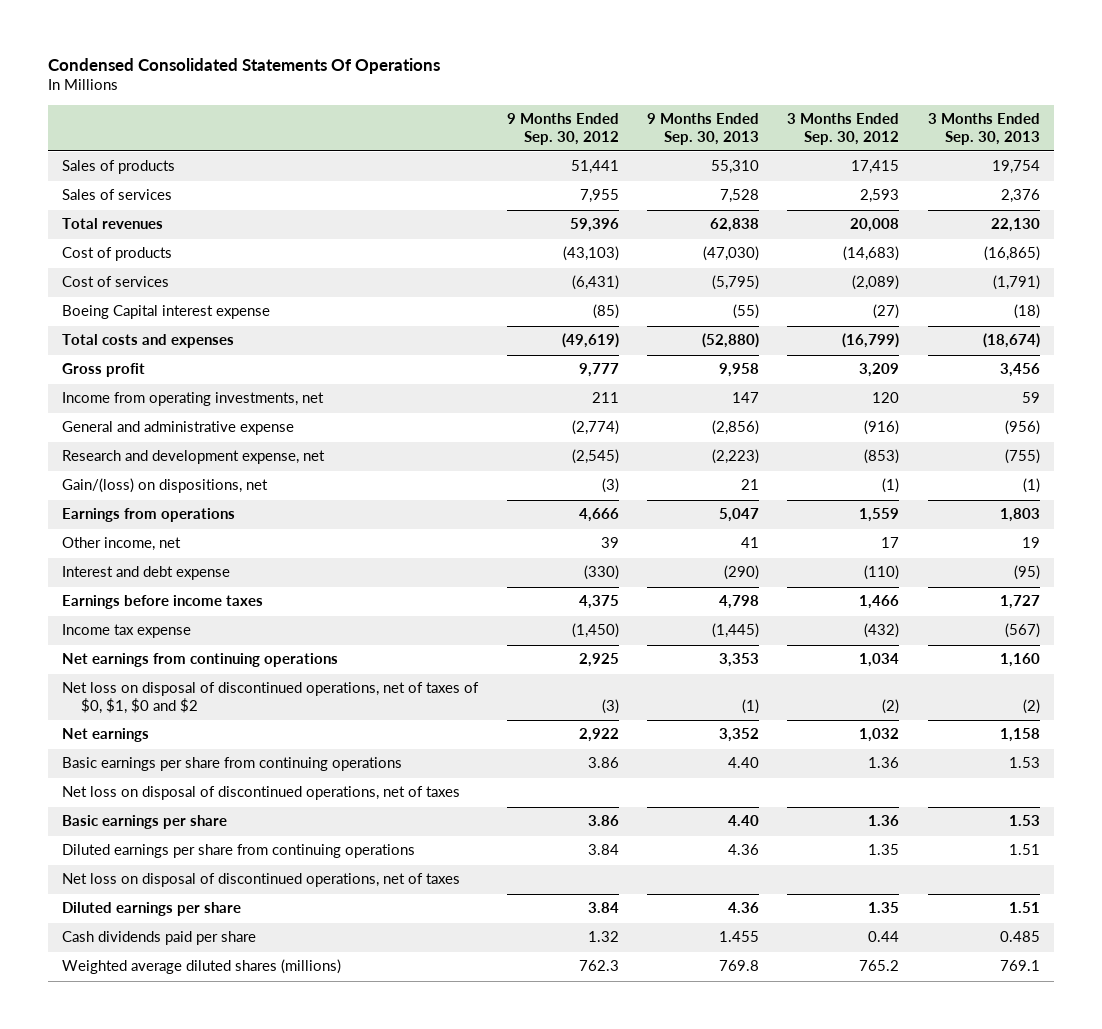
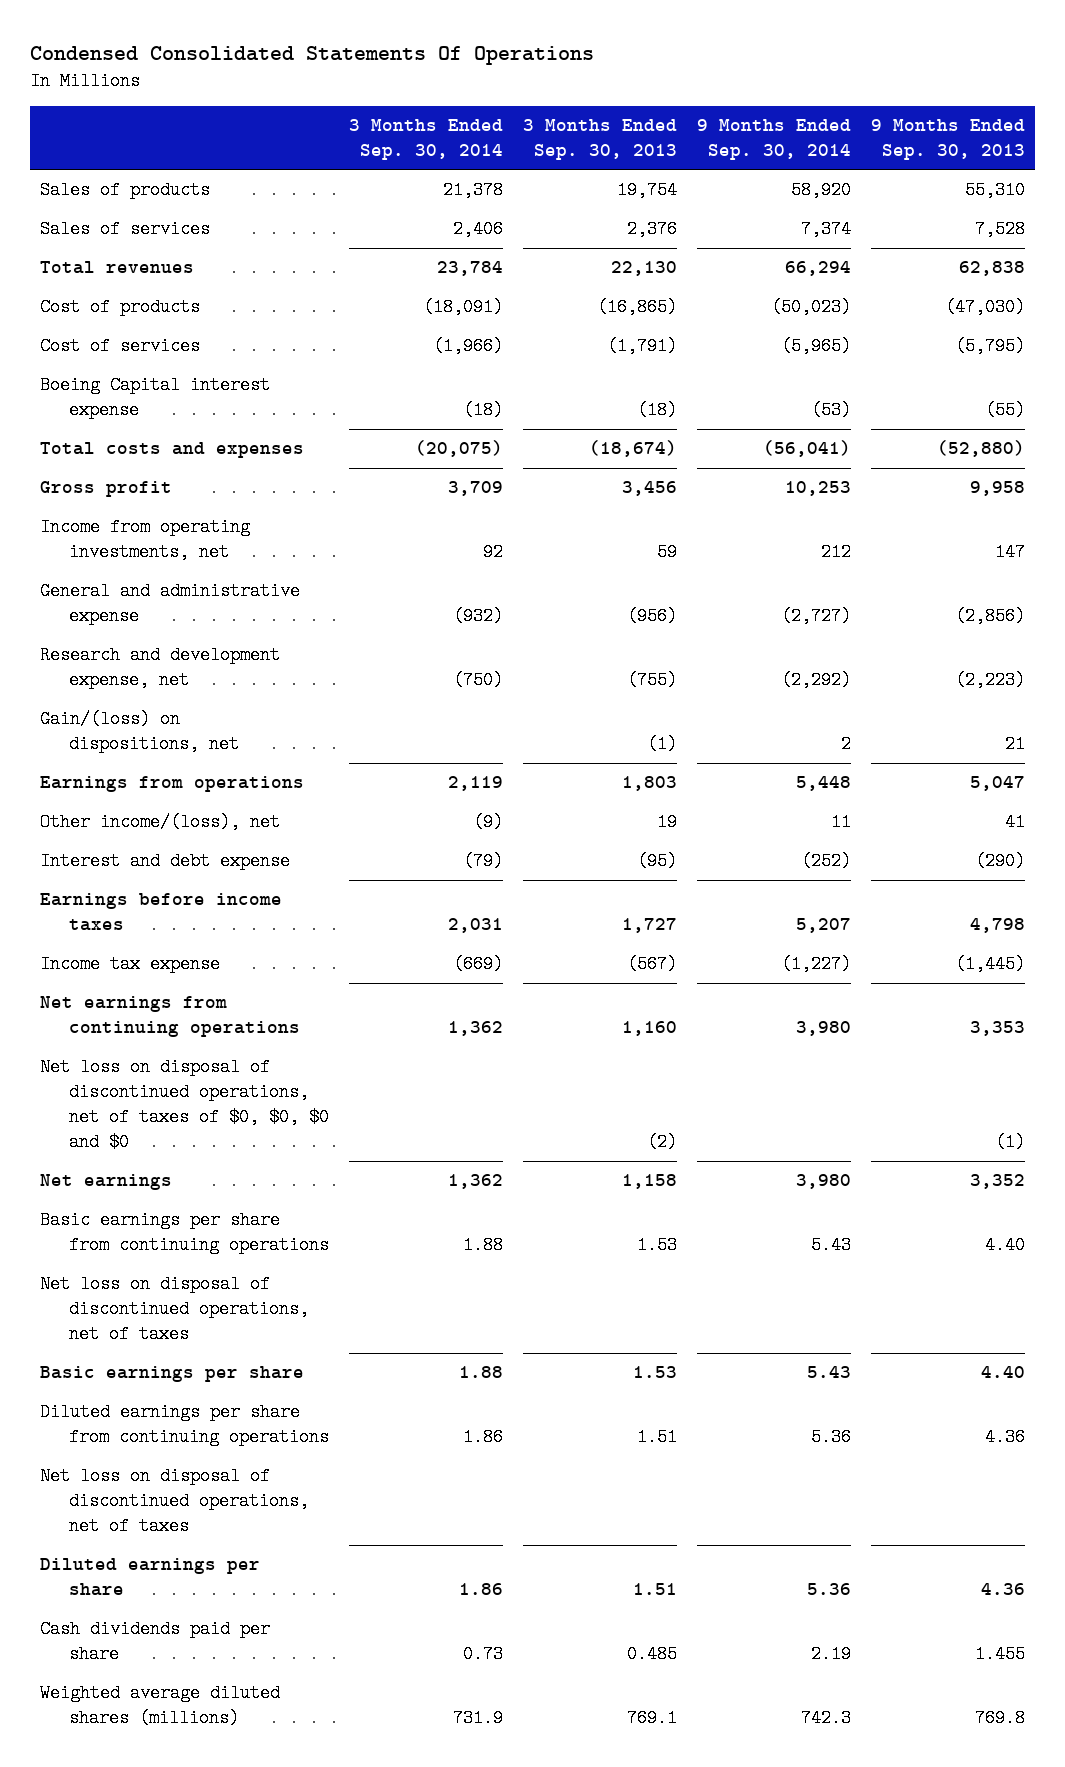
- | 9 Months Ended Sep. 30, 2012 | 9 Months Ended Sep. 30, 2013 | 3 Months Ended Sep. 30, 2012 | 3 Months Ended Sep. 30, 2013
+ | 3 Months Ended Sep. 30, 2014 | 3 Months Ended Sep. 30, 2013 | 9 Months Ended Sep. 30, 2014 | 9 Months Ended Sep. 30, 2013
- Other income, net | 39 | 41 | 17 | 19
+ Other income/(loss), net | (9) | 19 | 11 | 41
- Net loss on disposal of discontinued operations, net of taxes of $0, $1, $0 and $2 | (3) | (1) | (2) | (2)
+ Net loss on disposal of discontinued operations, net of taxes of $0, $0, $0 and $0 | | (2) | | (1)

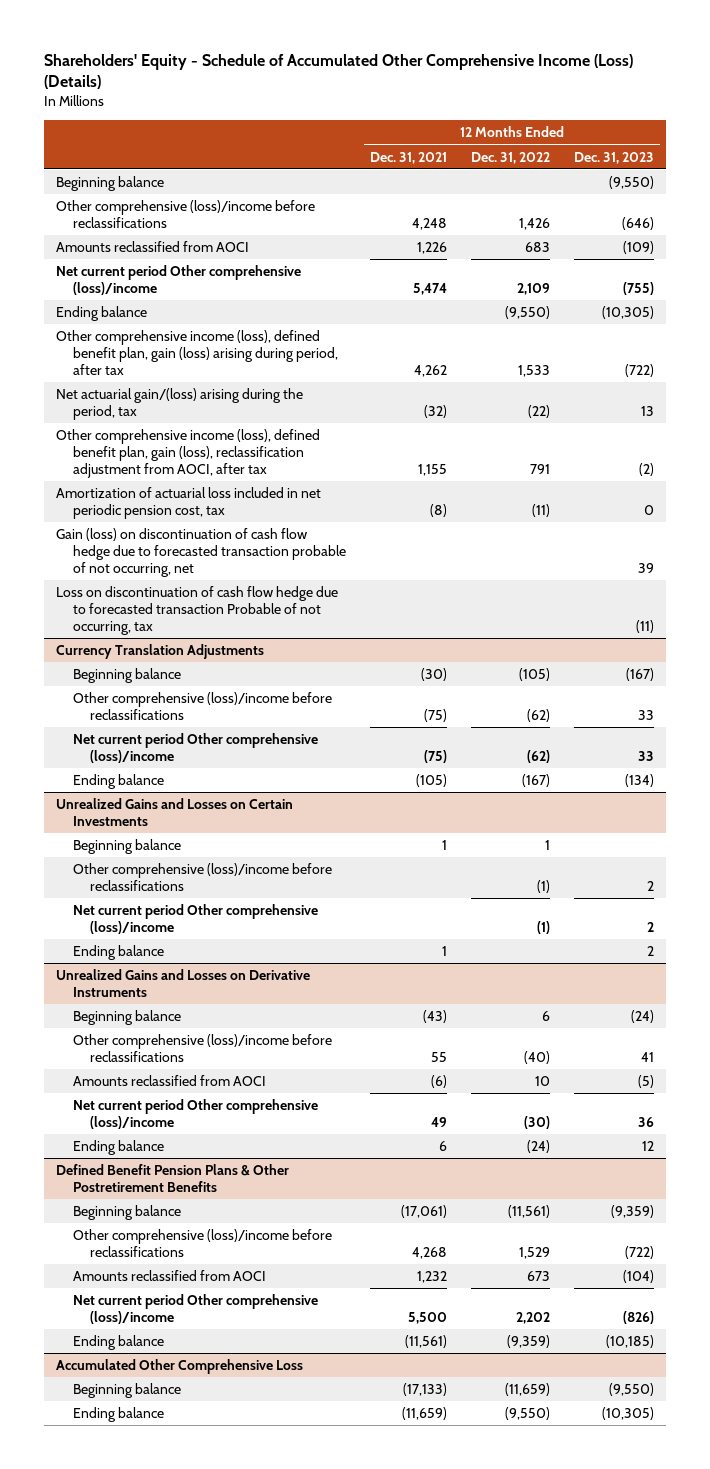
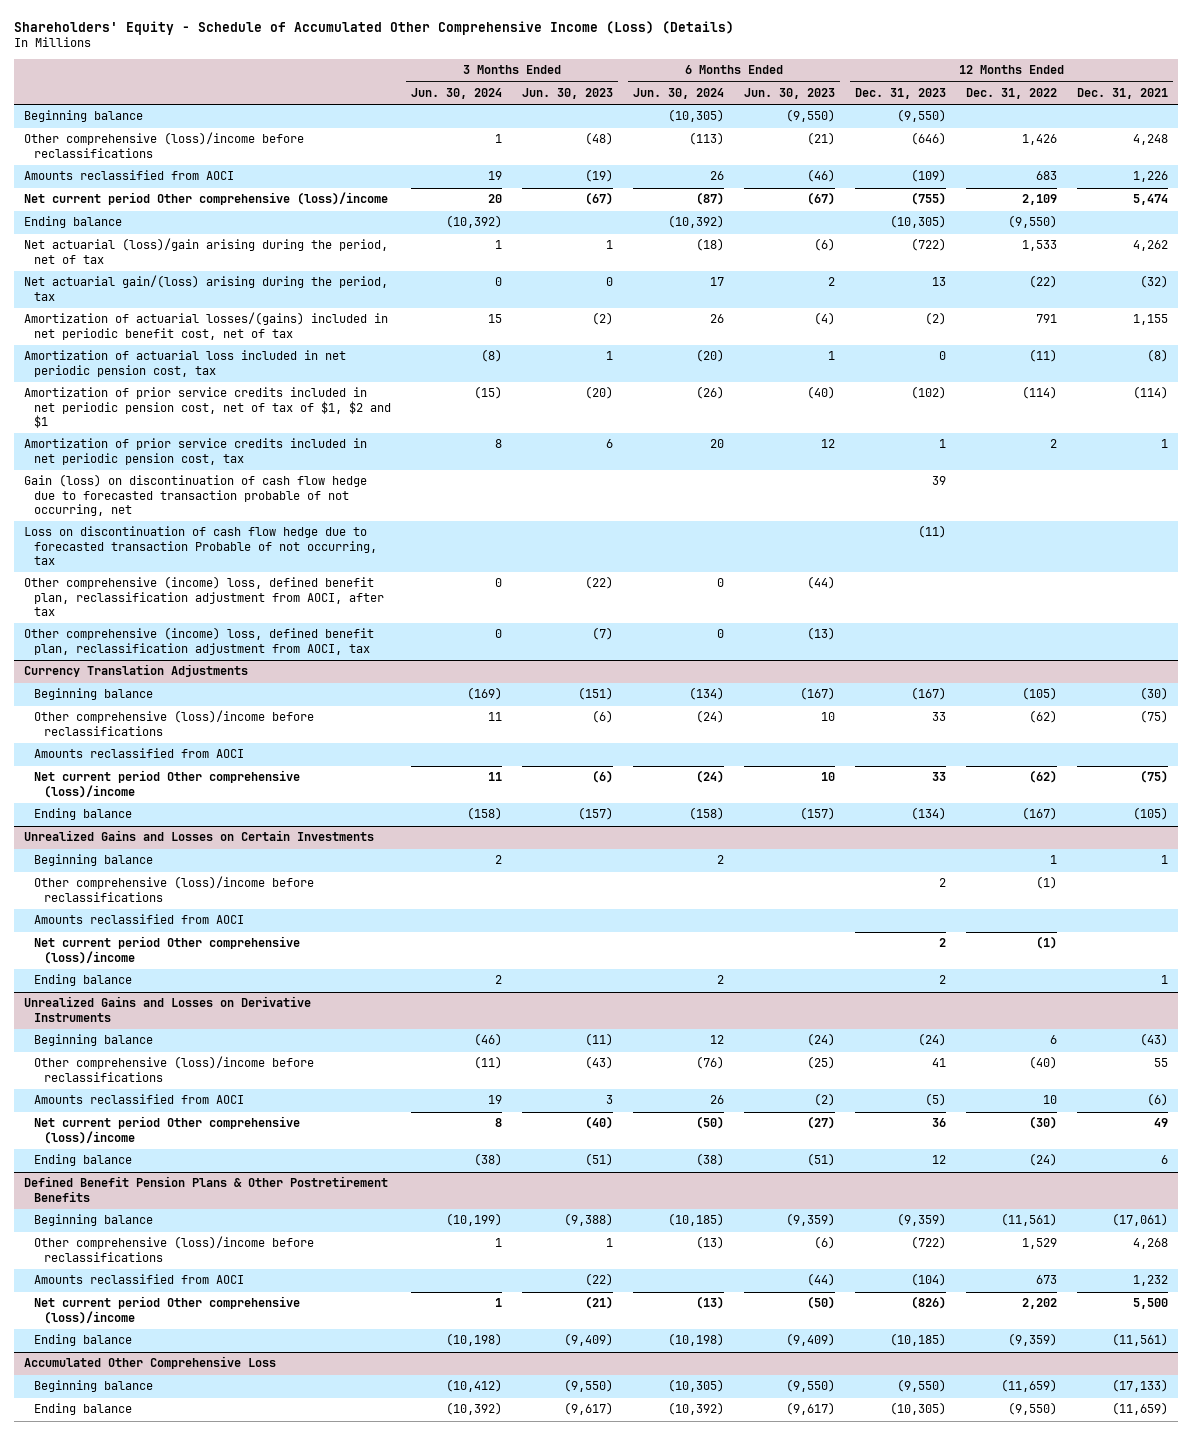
- | 12 Months Ended Dec. 31, 2021 | 12 Months Ended Dec. 31, 2022 | 12 Months Ended Dec. 31, 2023
+ | 3 Months Ended Jun. 30, 2024 | 3 Months Ended Jun. 30, 2023 | 6 Months Ended Jun. 30, 2024 | 6 Months Ended Jun. 30, 2023 | 12 Months Ended Dec. 31, 2023 | 12 Months Ended Dec. 31, 2022 | 12 Months Ended Dec. 31, 2021
- Other comprehensive income (loss), defined benefit plan, gain (loss) arising during period, after tax | 4,262 | 1,533 | (722)
+ Net actuarial (loss)/gain arising during the period, net of tax | 1 | 1 | (18) | (6) | (722) | 1,533 | 4,262
- Other comprehensive income (loss), defined benefit plan, gain (loss), reclassification adjustment from AOCI, after tax | 1,155 | 791 | (2)
+ Amortization of actuarial losses/(gains) included in net periodic benefit cost, net of tax | 15 | (2) | 26 | (4) | (2) | 791 | 1,155
+ Amortization of prior service credits included in net periodic pension cost, net of tax of $1, $2 and $1 | (15) | (20) | (26) | (40) | (102) | (114) | (114)
+ Amortization of prior service credits included in net periodic pension cost, tax | 8 | 6 | 20 | 12 | 1 | 2 | 1
+ Other comprehensive (income) loss, defined benefit plan, reclassification adjustment from AOCI, after tax | 0 | (22) | 0 | (44) | | |
+ Other comprehensive (income) loss, defined benefit plan, reclassification adjustment from AOCI, tax | 0 | (7) | 0 | (13) | | |
@ Currency Translation Adjustments
+ Amounts reclassified from AOCI
@ Unrealized Gains and Losses on Certain Investments
+ Amounts reclassified from AOCI

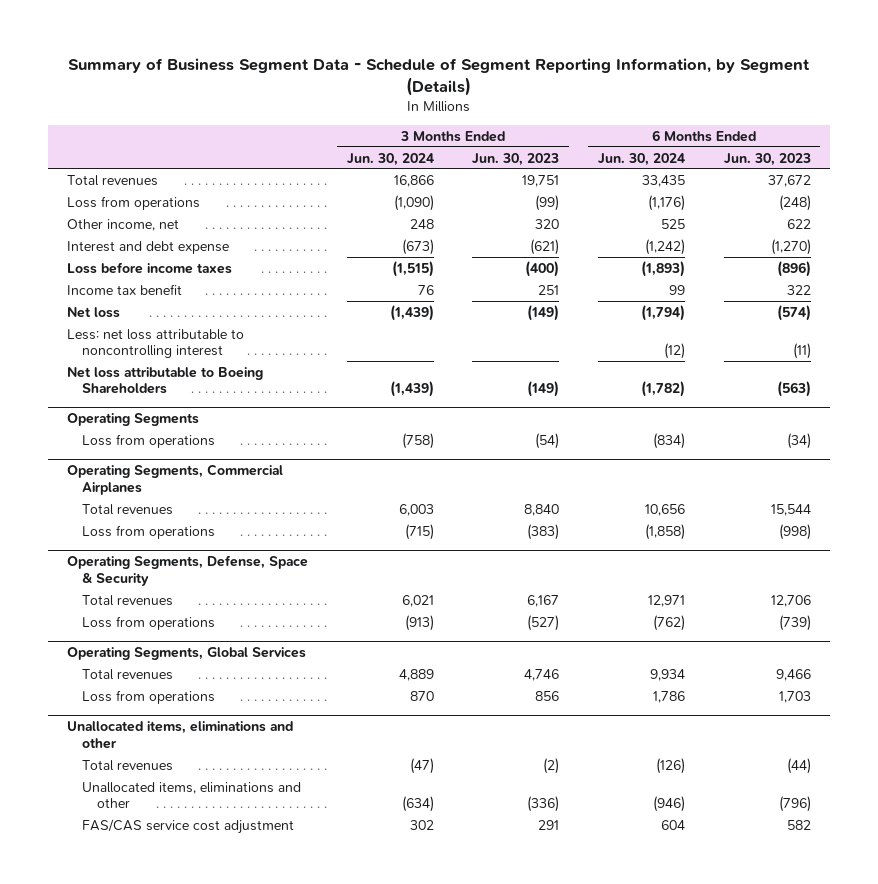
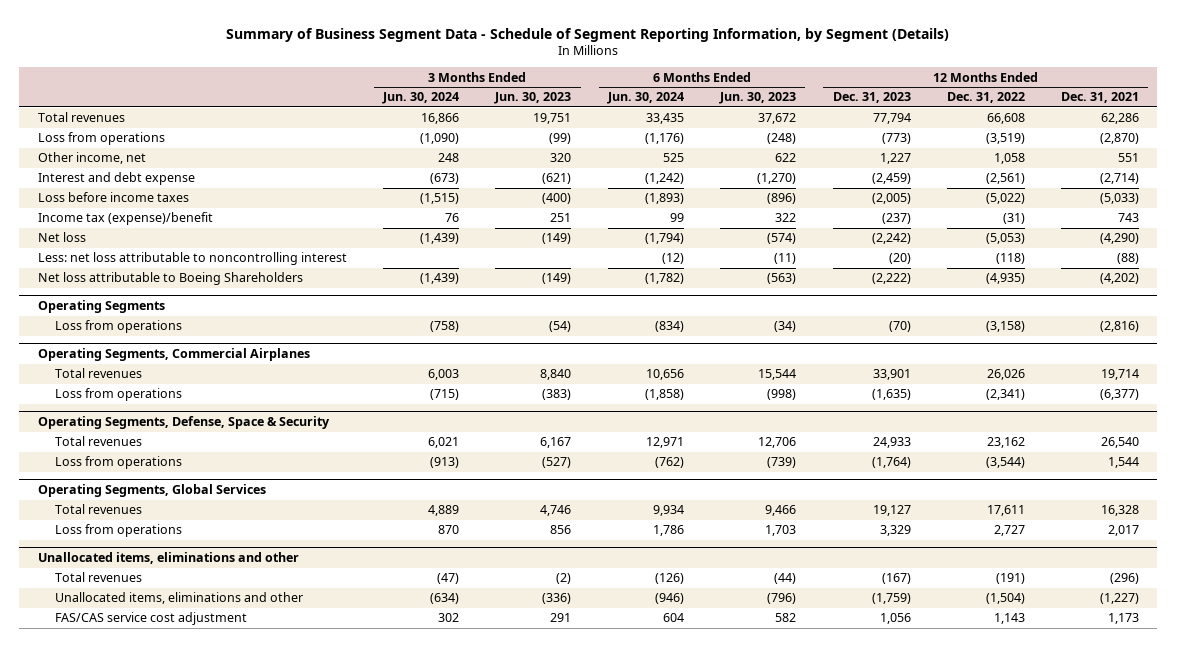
- | 3 Months Ended Jun. 30, 2024 | 3 Months Ended Jun. 30, 2023 | 6 Months Ended Jun. 30, 2024 | 6 Months Ended Jun. 30, 2023
+ | 3 Months Ended Jun. 30, 2024 | 3 Months Ended Jun. 30, 2023 | 6 Months Ended Jun. 30, 2024 | 6 Months Ended Jun. 30, 2023 | 12 Months Ended Dec. 31, 2023 | 12 Months Ended Dec. 31, 2022 | 12 Months Ended Dec. 31, 2021
- Income tax benefit | 76 | 251 | 99 | 322
+ Income tax (expense)/benefit | 76 | 251 | 99 | 322 | (237) | (31) | 743

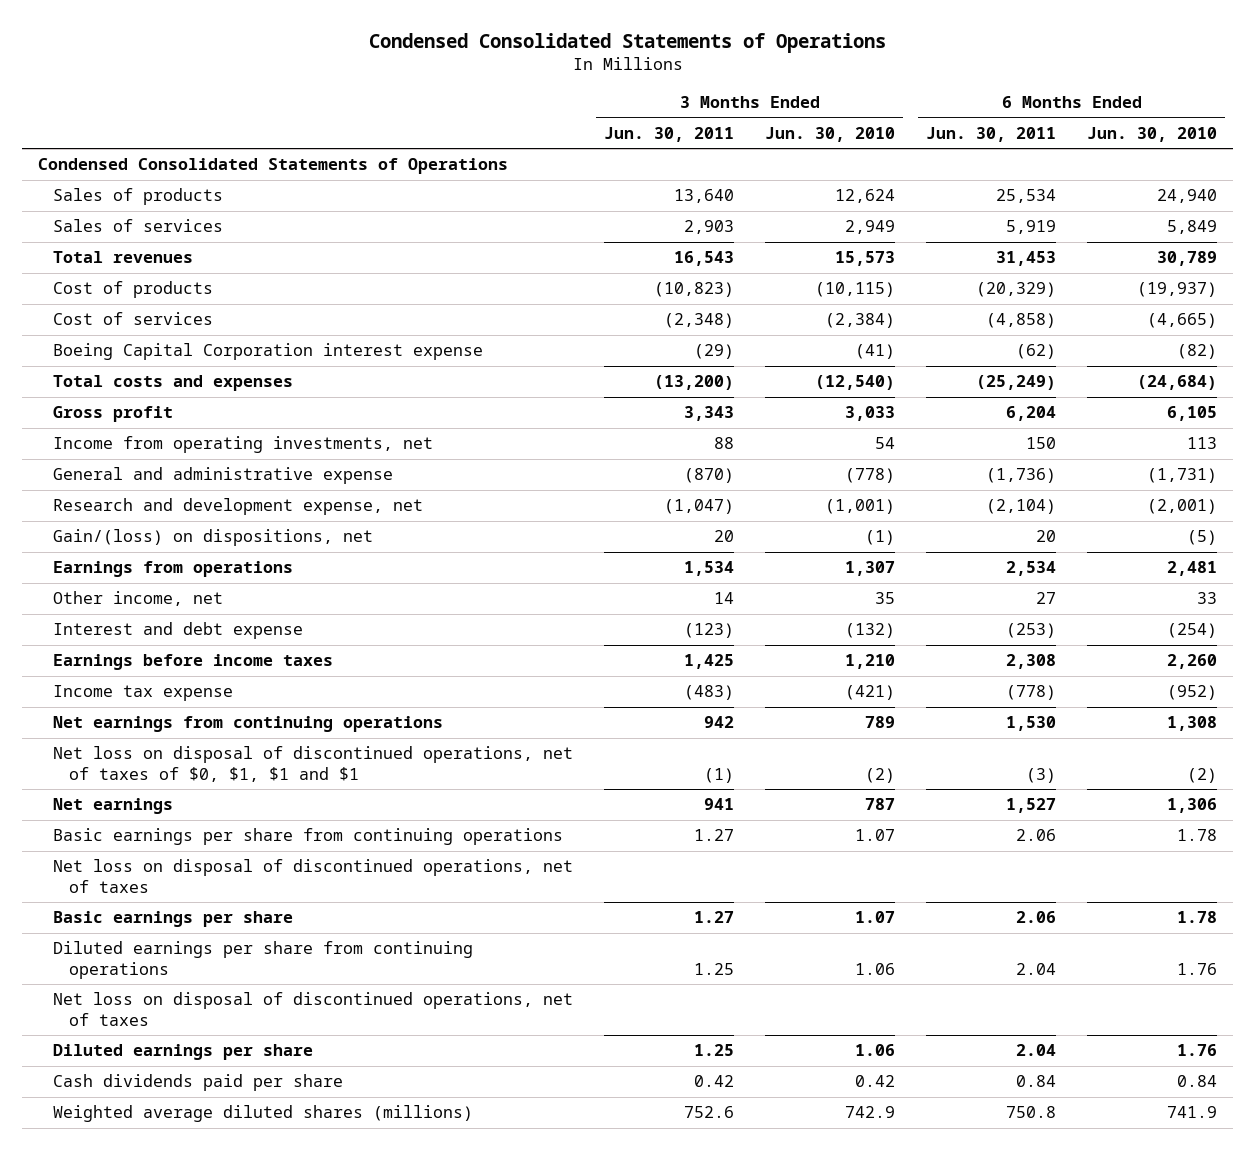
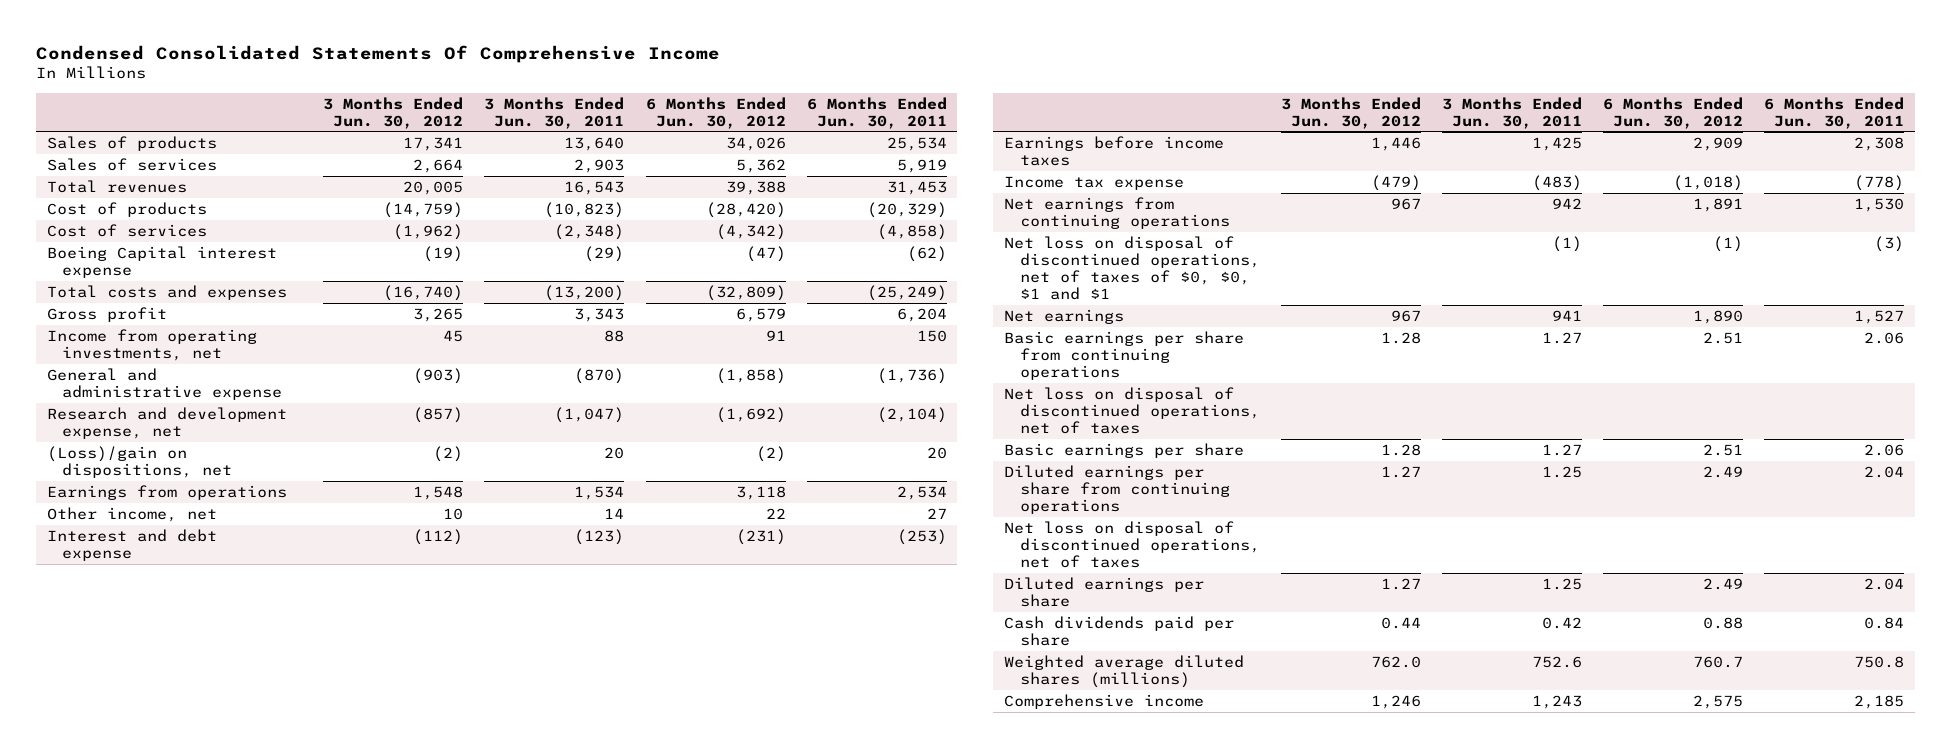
- Condensed Consolidated Statements of Operations
+ Condensed Consolidated Statements Of Comprehensive Income
- | 3 Months Ended Jun. 30, 2011 | 3 Months Ended Jun. 30, 2010 | 6 Months Ended Jun. 30, 2011 | 6 Months Ended Jun. 30, 2010
+ | 3 Months Ended Jun. 30, 2012 | 3 Months Ended Jun. 30, 2011 | 6 Months Ended Jun. 30, 2012 | 6 Months Ended Jun. 30, 2011
- Condensed Consolidated Statements of Operations
- Boeing Capital Corporation interest expense | (29) | (41) | (62) | (82)
+ Boeing Capital interest expense | (19) | (29) | (47) | (62)
- Gain/(loss) on dispositions, net | 20 | (1) | 20 | (5)
+ (Loss)/gain on dispositions, net | (2) | 20 | (2) | 20
- Net loss on disposal of discontinued operations, net of taxes of $0, $1, $1 and $1 | (1) | (2) | (3) | (2)
+ Net loss on disposal of discontinued operations, net of taxes of $0, $0, $1 and $1 | | (1) | (1) | (3)
+ Comprehensive income | 1,246 | 1,243 | 2,575 | 2,185

